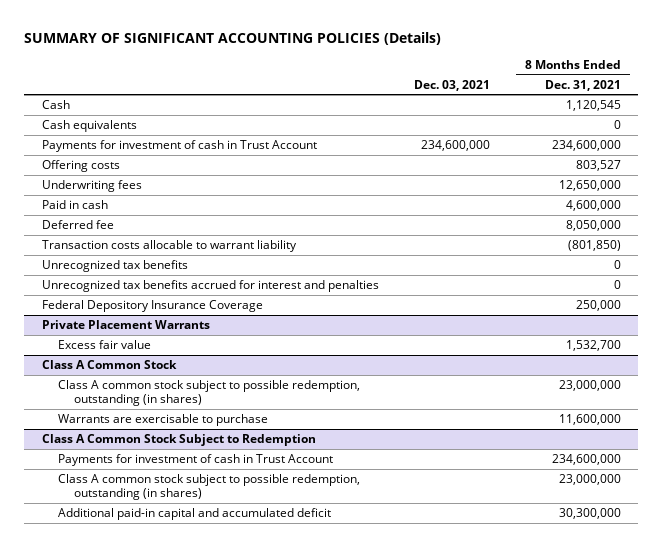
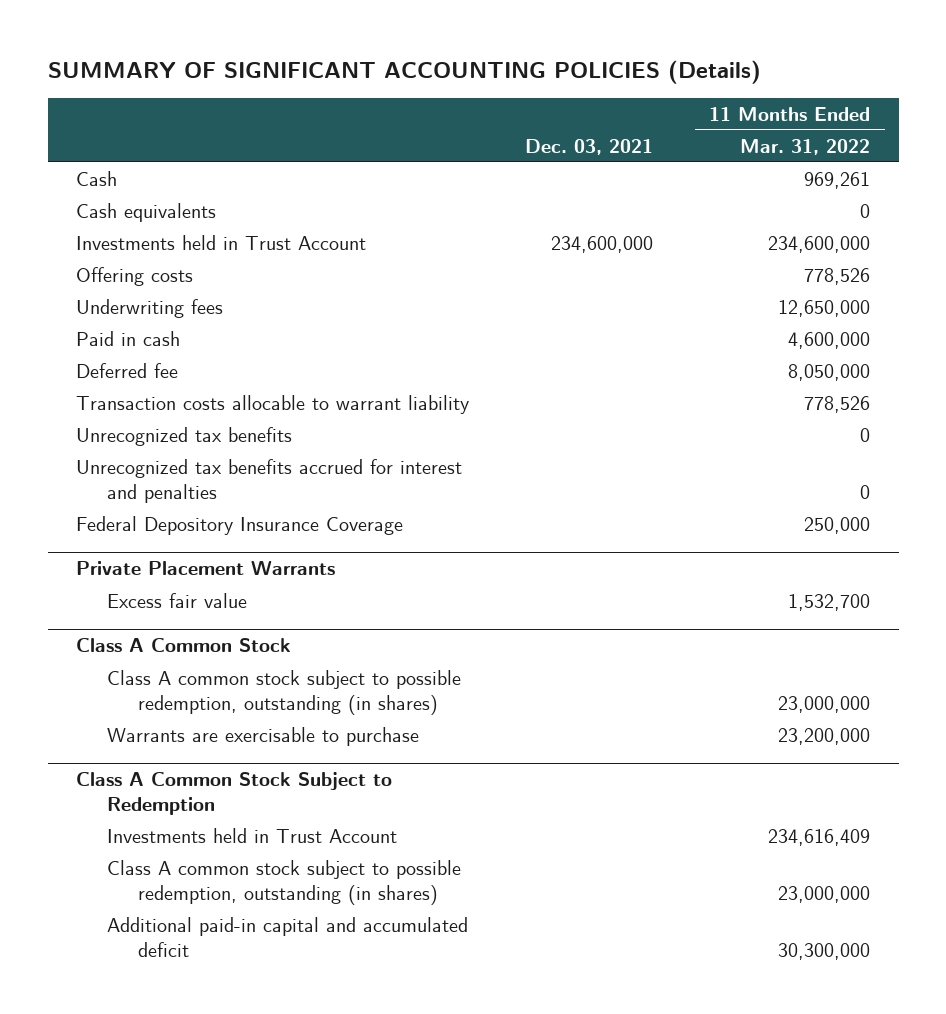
- | Dec. 03, 2021 | 8 Months Ended Dec. 31, 2021
+ | Dec. 03, 2021 | 11 Months Ended Mar. 31, 2022
- Payments for investment of cash in Trust Account | 234,600,000 | 234,600,000
+ Investments held in Trust Account | 234,600,000 | 234,600,000
@ Class A Common Stock Subject to Redemption
- Payments for investment of cash in Trust Account | | 234,600,000
+ Investments held in Trust Account | | 234,616,409

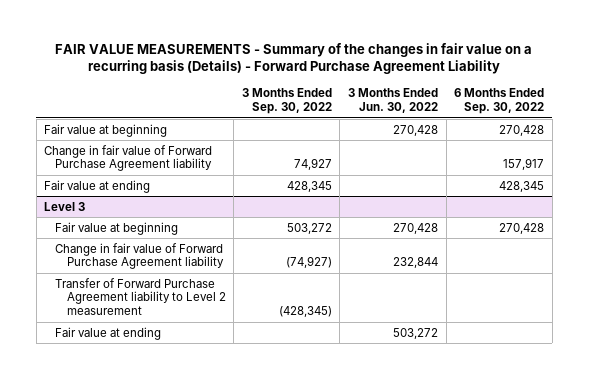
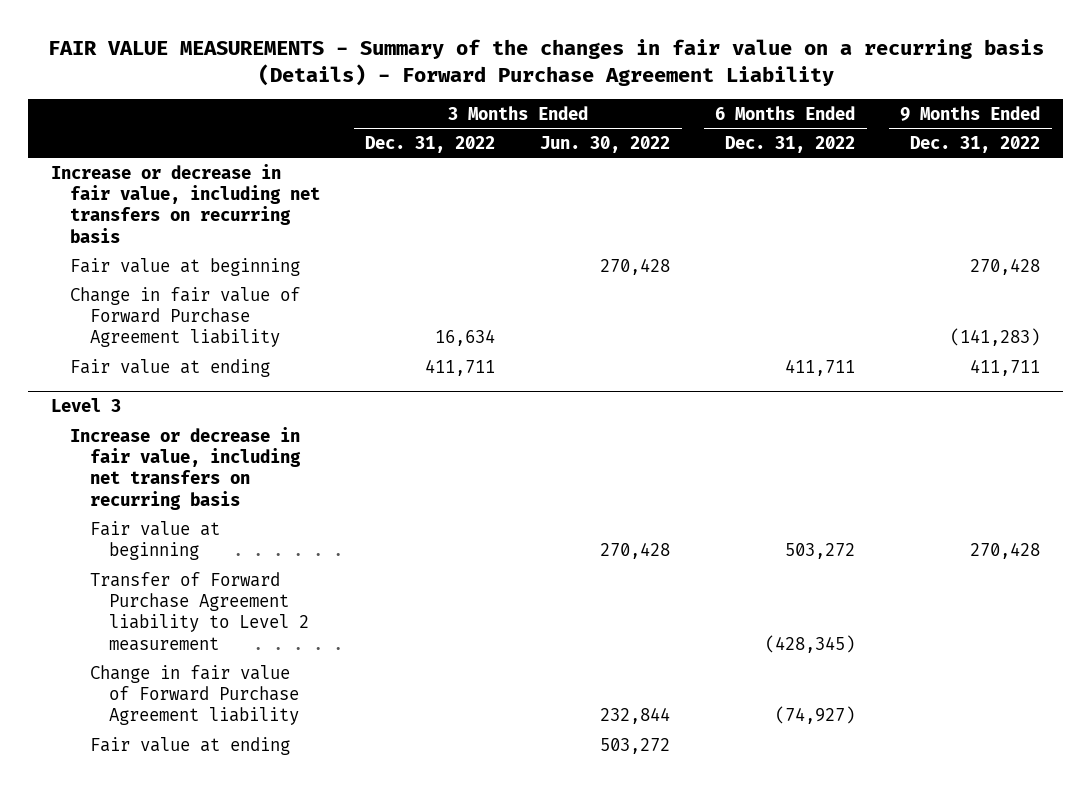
- | 3 Months Ended Sep. 30, 2022 | 3 Months Ended Jun. 30, 2022 | 6 Months Ended Sep. 30, 2022
+ | 3 Months Ended Dec. 31, 2022 | 3 Months Ended Jun. 30, 2022 | 6 Months Ended Dec. 31, 2022 | 9 Months Ended Dec. 31, 2022
+ Increase or decrease in fair value, including net transfers on recurring basis
@ Level 3
+ Increase or decrease in fair value, including net transfers on recurring basis
moved down: Change in fair value of Forward Purchase Agreement liability | | 232,844 | (74,927) |

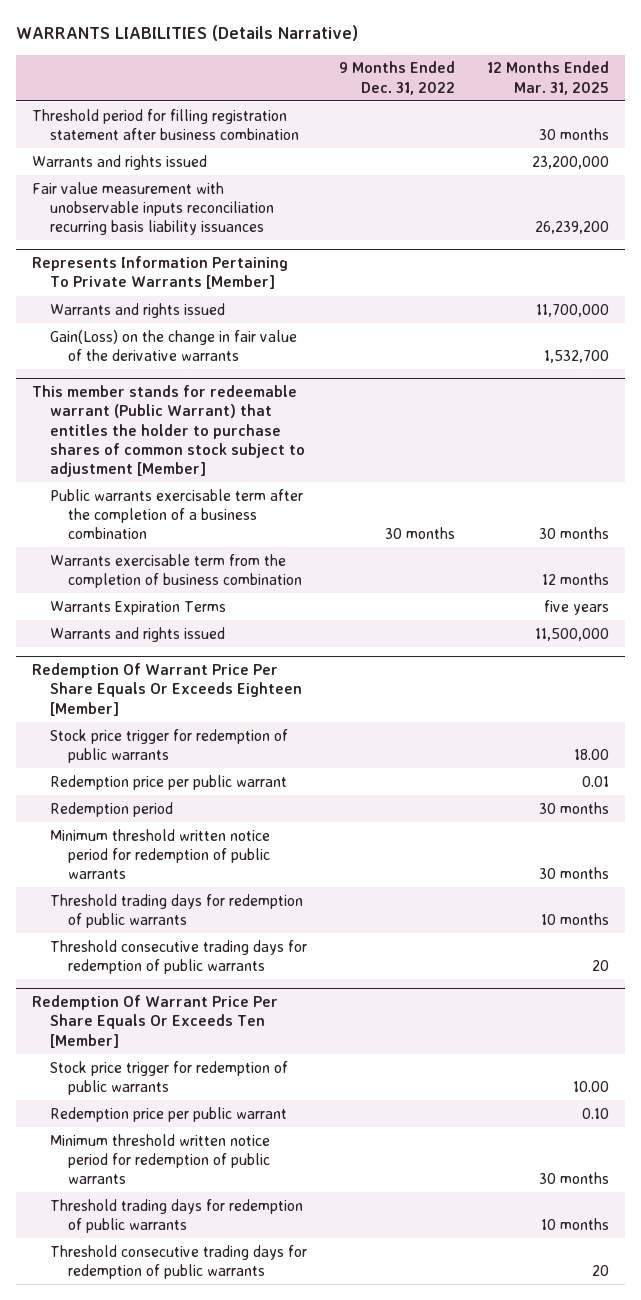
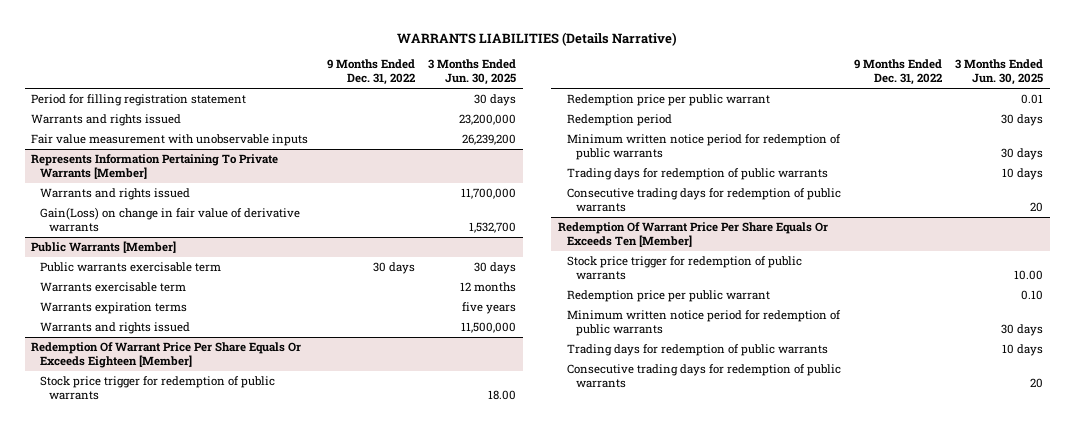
- | 9 Months Ended Dec. 31, 2022 | 12 Months Ended Mar. 31, 2025
+ | 9 Months Ended Dec. 31, 2022 | 3 Months Ended Jun. 30, 2025
- Threshold period for filling registration statement after business combination | | 30 months
+ Period for filling registration statement | | 30 days
- Fair value measurement with unobservable inputs reconciliation recurring basis liability issuances | | 26,239,200
+ Fair value measurement with unobservable inputs | | 26,239,200
@ Represents Information Pertaining To Private Warrants [Member]
- Gain(Loss) on the change in fair value of the derivative warrants | | 1,532,700
- This member stands for redeemable warrant (Public Warrant) that entitles the holder to purchase shares of common stock subject to adjustment [Member]
- Public warrants exercisable term after the completion of a business combination | 30 months | 30 months
- Warrants exercisable term from the completion of business combination | | 12 months
- Warrants Expiration Terms | | five years
@ Represents Information Pertaining To Private Warrants [Member]
+ Gain(Loss) on change in fair value of derivative warrants | | 1,532,700
+ Public Warrants [Member]
+ Public warrants exercisable term | 30 days | 30 days
+ Warrants exercisable term | | 12 months
+ Warrants expiration terms | | five years
@ Redemption Of Warrant Price Per Share Equals Or Exceeds Eighteen [Member]
- Minimum threshold written notice period for redemption of public warrants | | 30 months
- Threshold trading days for redemption of public warrants | | 10 months
- Threshold consecutive trading days for redemption of public warrants | | 20
+ Minimum written notice period for redemption of public warrants | | 30 days
+ Trading days for redemption of public warrants | | 10 days
+ Consecutive trading days for redemption of public warrants | | 20
@ Redemption Of Warrant Price Per Share Equals Or Exceeds Ten [Member]
- Minimum threshold written notice period for redemption of public warrants | | 30 months
- Threshold trading days for redemption of public warrants | | 10 months
- Threshold consecutive trading days for redemption of public warrants | | 20
+ Minimum written notice period for redemption of public warrants | | 30 days
+ Trading days for redemption of public warrants | | 10 days
+ Consecutive trading days for redemption of public warrants | | 20

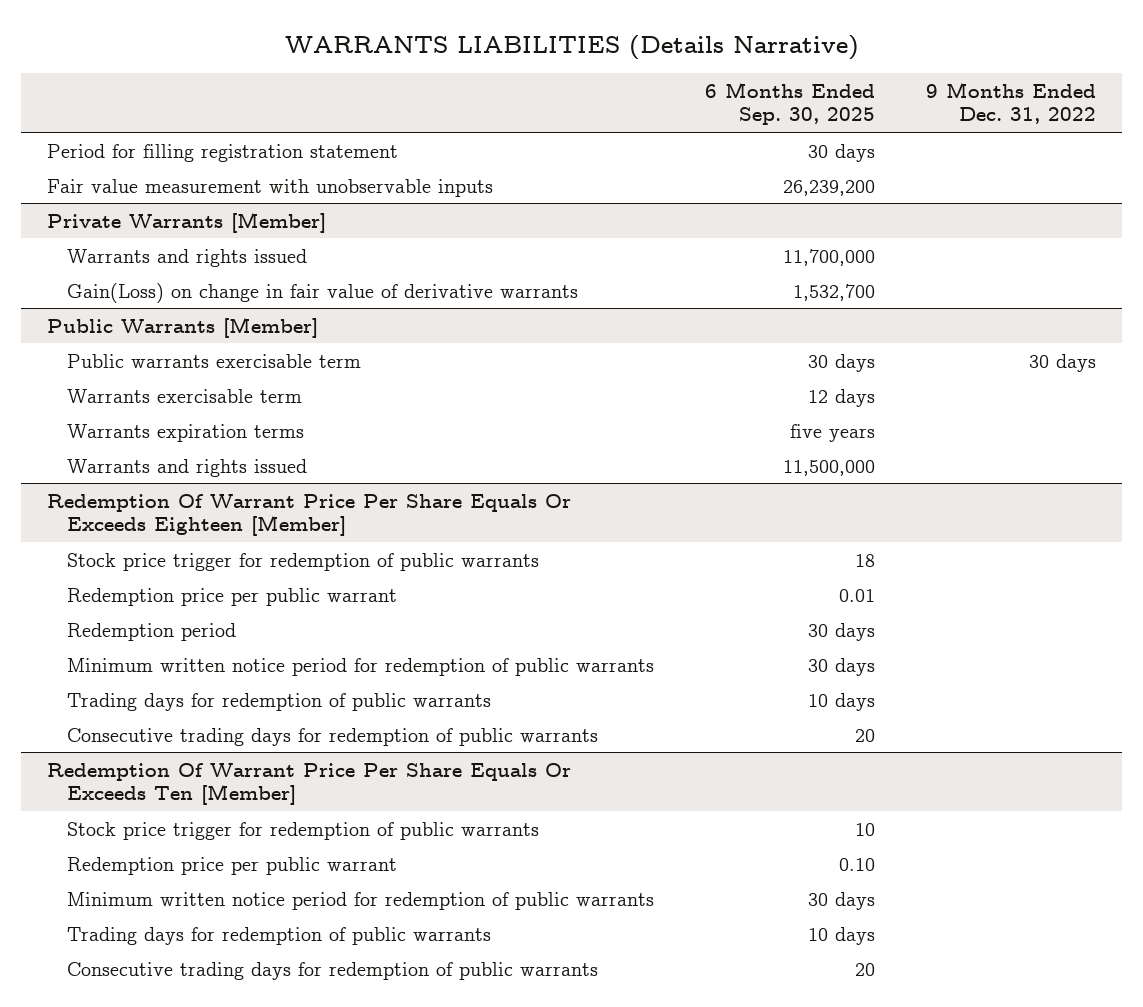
- | 9 Months Ended Dec. 31, 2022 | 3 Months Ended Jun. 30, 2025
+ | 6 Months Ended Sep. 30, 2025 | 9 Months Ended Dec. 31, 2022
- Warrants and rights issued | | 23,200,000
- Represents Information Pertaining To Private Warrants [Member]
+ Private Warrants [Member]

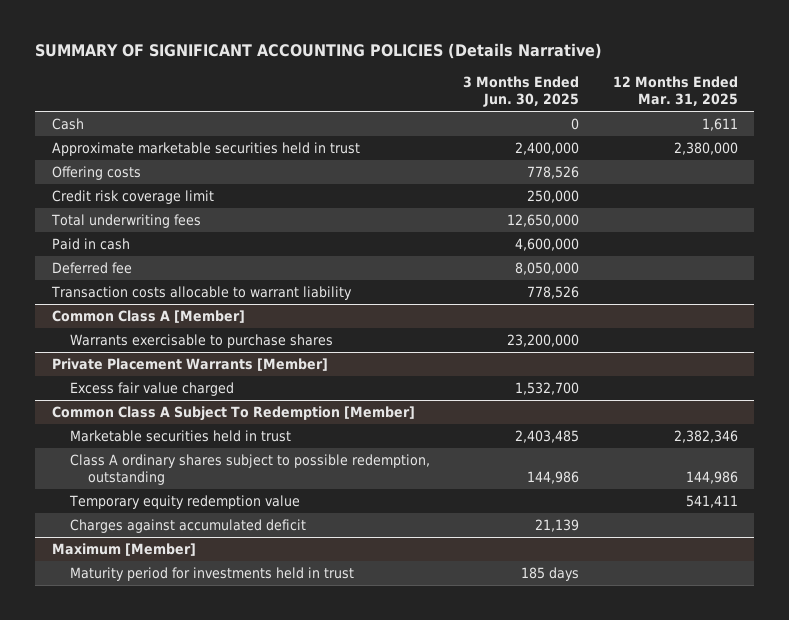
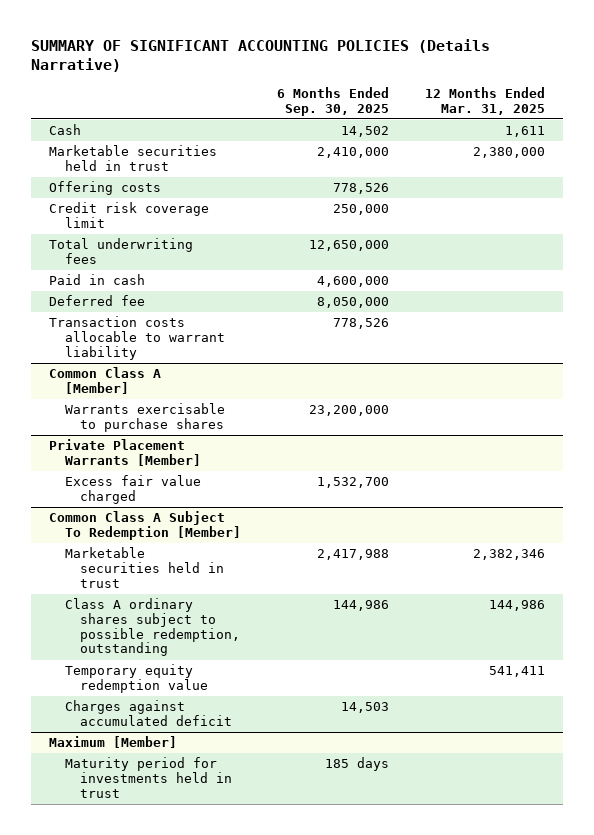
- | 3 Months Ended Jun. 30, 2025 | 12 Months Ended Mar. 31, 2025
+ | 6 Months Ended Sep. 30, 2025 | 12 Months Ended Mar. 31, 2025
- Approximate marketable securities held in trust | 2,400,000 | 2,380,000
+ Marketable securities held in trust | 2,410,000 | 2,380,000

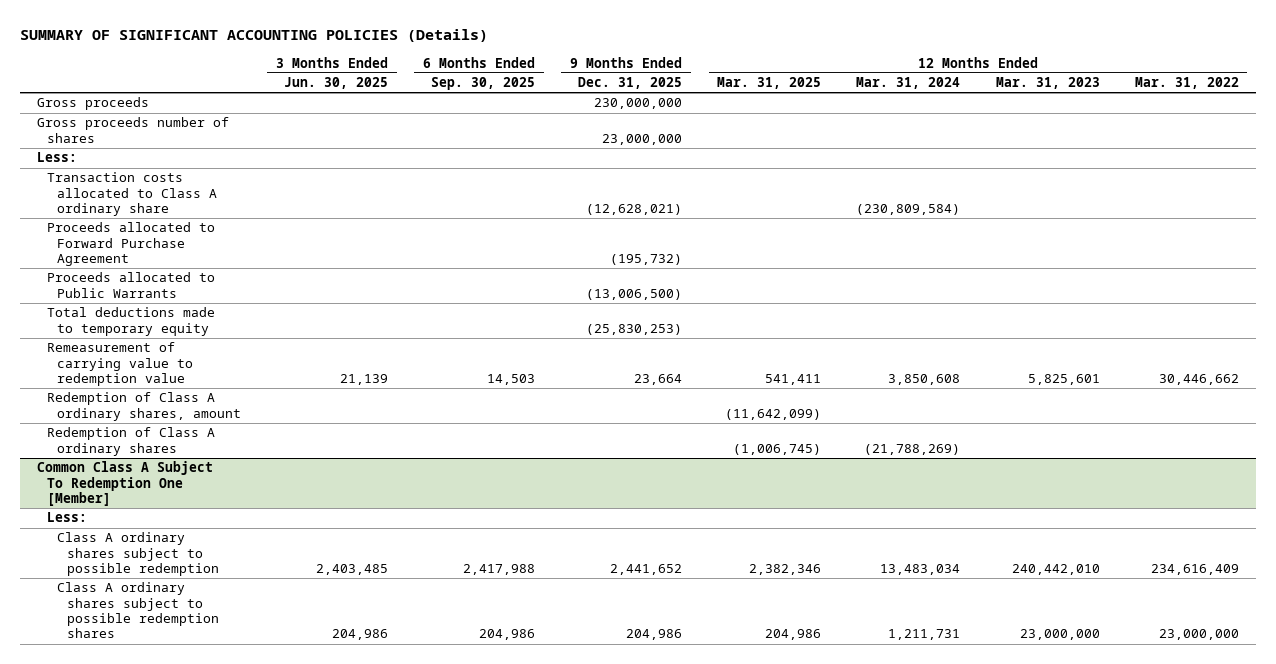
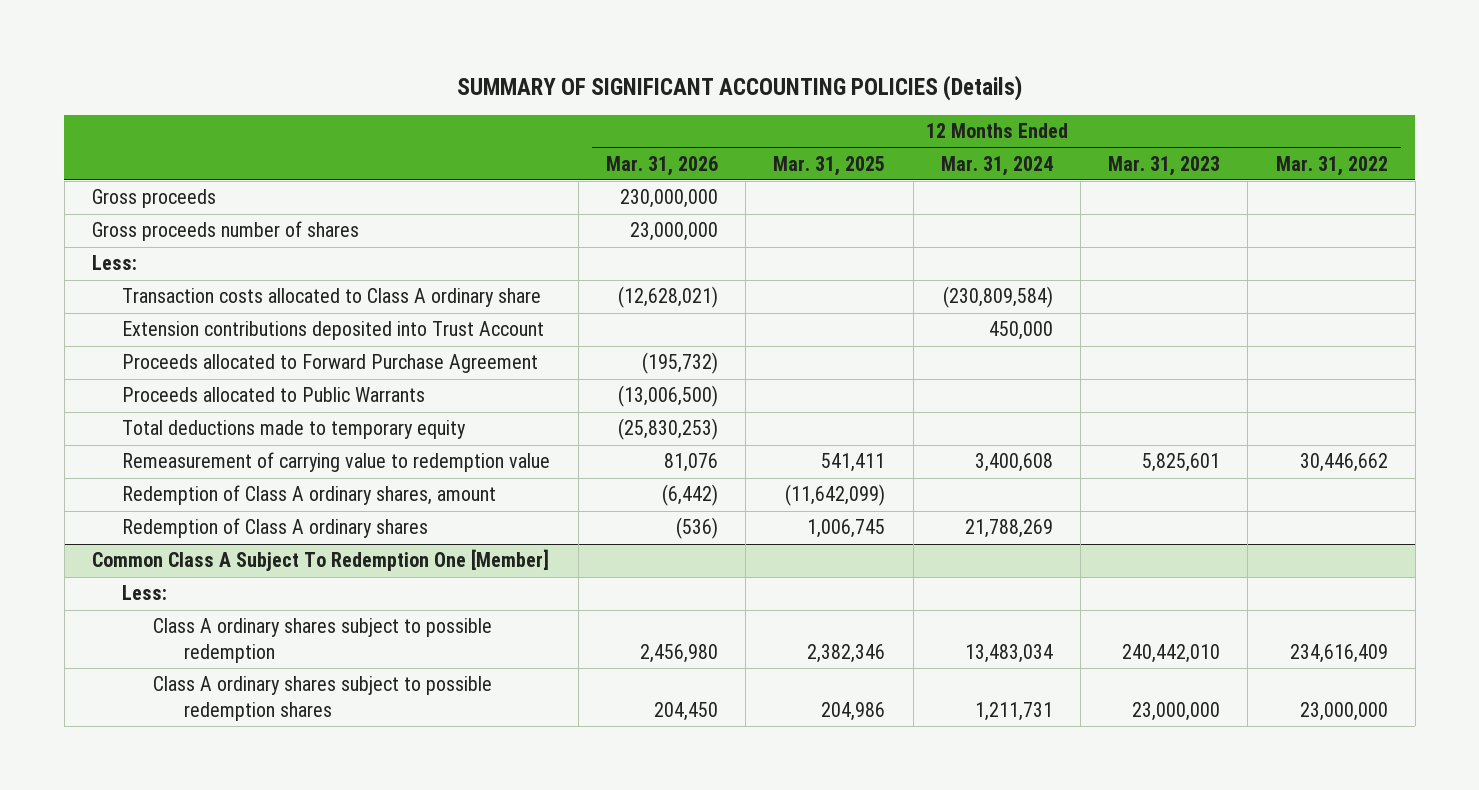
- | 3 Months Ended Jun. 30, 2025 | 6 Months Ended Sep. 30, 2025 | 9 Months Ended Dec. 31, 2025 | 12 Months Ended Mar. 31, 2025 | 12 Months Ended Mar. 31, 2024 | 12 Months Ended Mar. 31, 2023 | 12 Months Ended Mar. 31, 2022
+ | 12 Months Ended Mar. 31, 2026 | 12 Months Ended Mar. 31, 2025 | 12 Months Ended Mar. 31, 2024 | 12 Months Ended Mar. 31, 2023 | 12 Months Ended Mar. 31, 2022
+ Extension contributions deposited into Trust Account | | | 450,000 | |
- Remeasurement of carrying value to redemption value | 21,139 | 14,503 | 23,664 | 541,411 | 3,850,608 | 5,825,601 | 30,446,662
+ Remeasurement of carrying value to redemption value | 81,076 | 541,411 | 3,400,608 | 5,825,601 | 30,446,662
- Redemption of Class A ordinary shares | | | | (1,006,745) | (21,788,269) | |
+ Redemption of Class A ordinary shares | (536) | 1,006,745 | 21,788,269 | |

